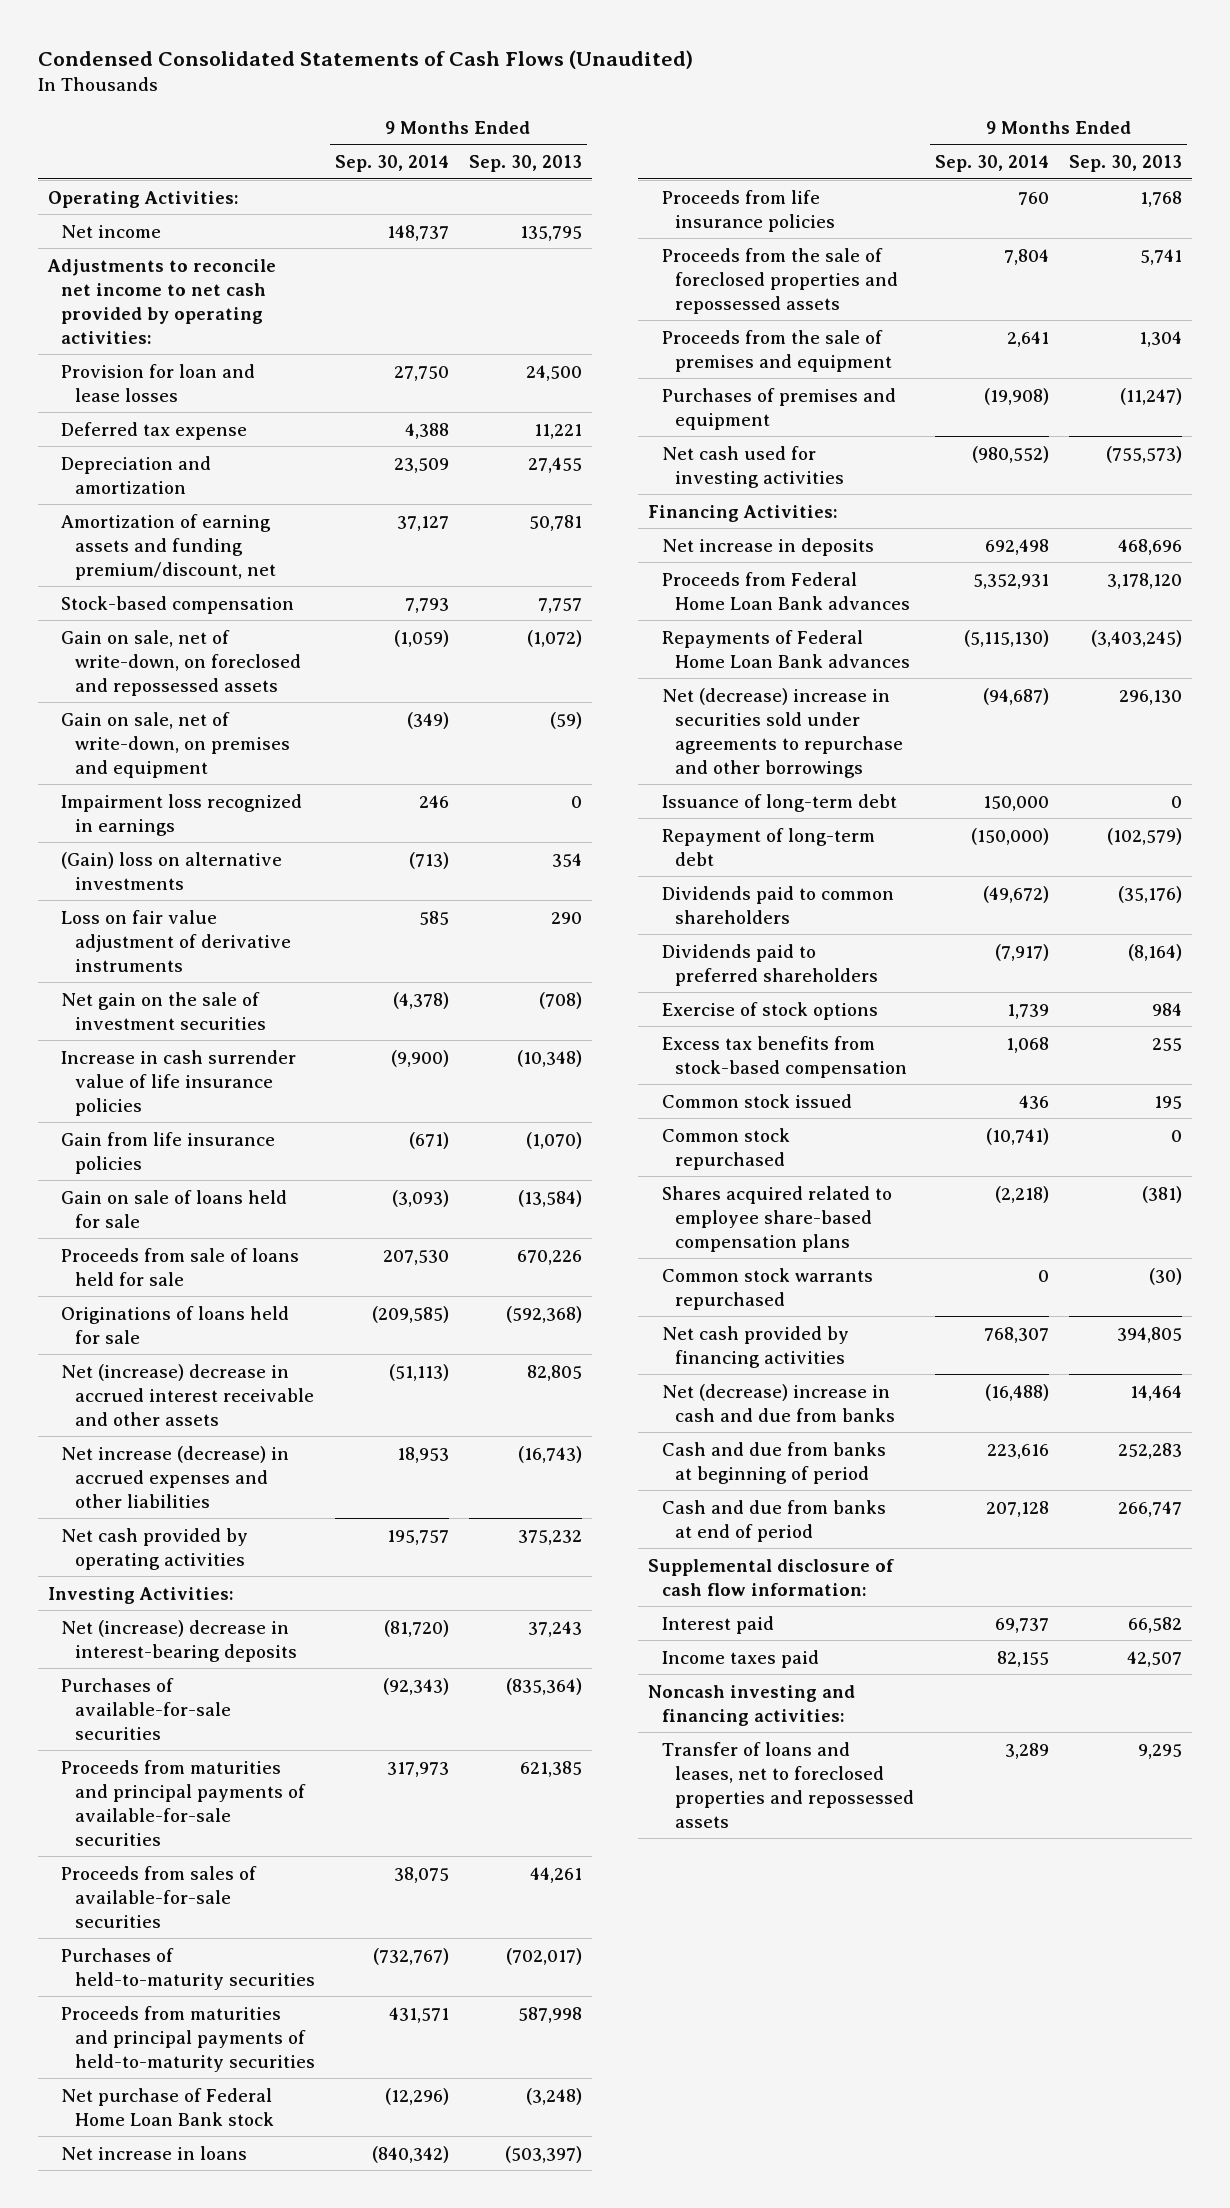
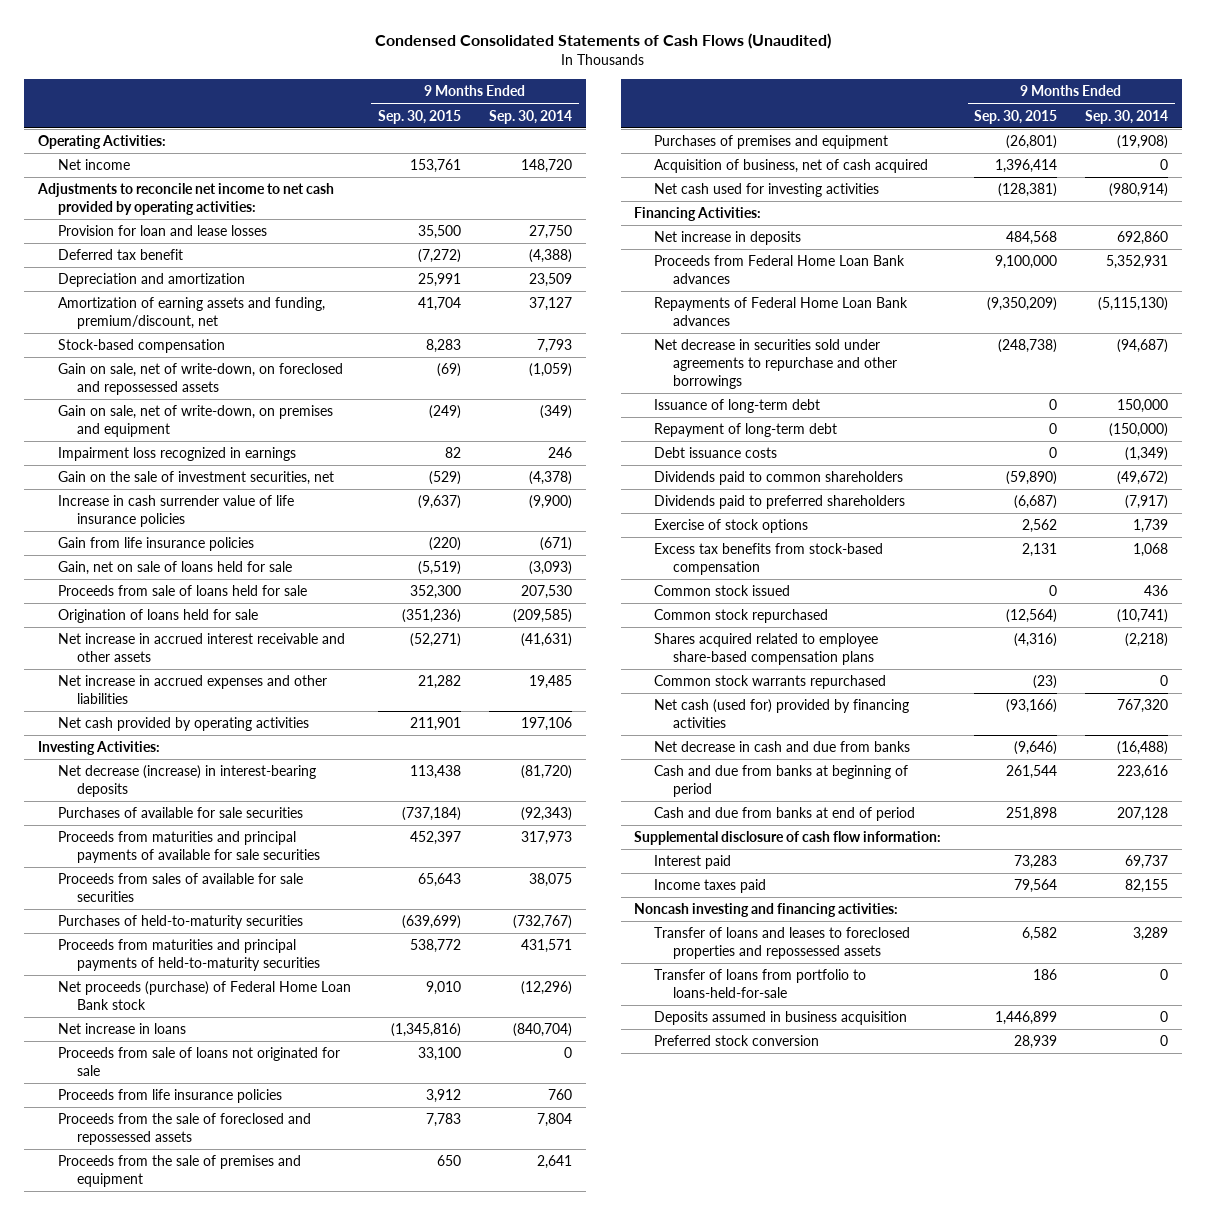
- | 9 Months Ended Sep. 30, 2014 | 9 Months Ended Sep. 30, 2013
+ | 9 Months Ended Sep. 30, 2015 | 9 Months Ended Sep. 30, 2014
- Net income | 148,737 | 135,795
+ Net income | 153,761 | 148,720
- Deferred tax expense | 4,388 | 11,221
+ Deferred tax benefit | (7,272) | (4,388)
- Amortization of earning assets and funding premium/discount, net | 37,127 | 50,781
+ Amortization of earning assets and funding, premium/discount, net | 41,704 | 37,127
- (Gain) loss on alternative investments | (713) | 354
- Loss on fair value adjustment of derivative instruments | 585 | 290
- Net gain on the sale of investment securities | (4,378) | (708)
+ Gain on the sale of investment securities, net | (529) | (4,378)
- Gain on sale of loans held for sale | (3,093) | (13,584)
+ Gain, net on sale of loans held for sale | (5,519) | (3,093)
- Originations of loans held for sale | (209,585) | (592,368)
- Net (increase) decrease in accrued interest receivable and other assets | (51,113) | 82,805
- Net increase (decrease) in accrued expenses and other liabilities | 18,953 | (16,743)
- Net cash provided by operating activities | 195,757 | 375,232
+ Origination of loans held for sale | (351,236) | (209,585)
+ Net increase in accrued interest receivable and other assets | (52,271) | (41,631)
+ Net increase in accrued expenses and other liabilities | 21,282 | 19,485
+ Net cash provided by operating activities | 211,901 | 197,106
- Net (increase) decrease in interest-bearing deposits | (81,720) | 37,243
- Purchases of available-for-sale securities | (92,343) | (835,364)
- Proceeds from maturities and principal payments of available-for-sale securities | 317,973 | 621,385
- Proceeds from sales of available-for-sale securities | 38,075 | 44,261
+ Net decrease (increase) in interest-bearing deposits | 113,438 | (81,720)
+ Purchases of available for sale securities | (737,184) | (92,343)
+ Proceeds from maturities and principal payments of available for sale securities | 452,397 | 317,973
+ Proceeds from sales of available for sale securities | 65,643 | 38,075
- Net purchase of Federal Home Loan Bank stock | (12,296) | (3,248)
- Net increase in loans | (840,342) | (503,397)
+ Net proceeds (purchase) of Federal Home Loan Bank stock | 9,010 | (12,296)
+ Net increase in loans | (1,345,816) | (840,704)
+ Proceeds from sale of loans not originated for sale | 33,100 | 0
- Proceeds from the sale of foreclosed properties and repossessed assets | 7,804 | 5,741
+ Proceeds from the sale of foreclosed and repossessed assets | 7,783 | 7,804
- Net cash used for investing activities | (980,552) | (755,573)
+ Acquisition of business, net of cash acquired | 1,396,414 | 0
+ Net cash used for investing activities | (128,381) | (980,914)
- Net increase in deposits | 692,498 | 468,696
+ Net increase in deposits | 484,568 | 692,860
- Net (decrease) increase in securities sold under agreements to repurchase and other borrowings | (94,687) | 296,130
+ Net decrease in securities sold under agreements to repurchase and other borrowings | (248,738) | (94,687)
+ Debt issuance costs | 0 | (1,349)
- Net cash provided by financing activities | 768,307 | 394,805
- Net (decrease) increase in cash and due from banks | (16,488) | 14,464
+ Net cash (used for) provided by financing activities | (93,166) | 767,320
+ Net decrease in cash and due from banks | (9,646) | (16,488)
- Transfer of loans and leases, net to foreclosed properties and repossessed assets | 3,289 | 9,295
+ Transfer of loans and leases to foreclosed properties and repossessed assets | 6,582 | 3,289
+ Transfer of loans from portfolio to loans-held-for-sale | 186 | 0
+ Deposits assumed in business acquisition | 1,446,899 | 0
+ Preferred stock conversion | 28,939 | 0

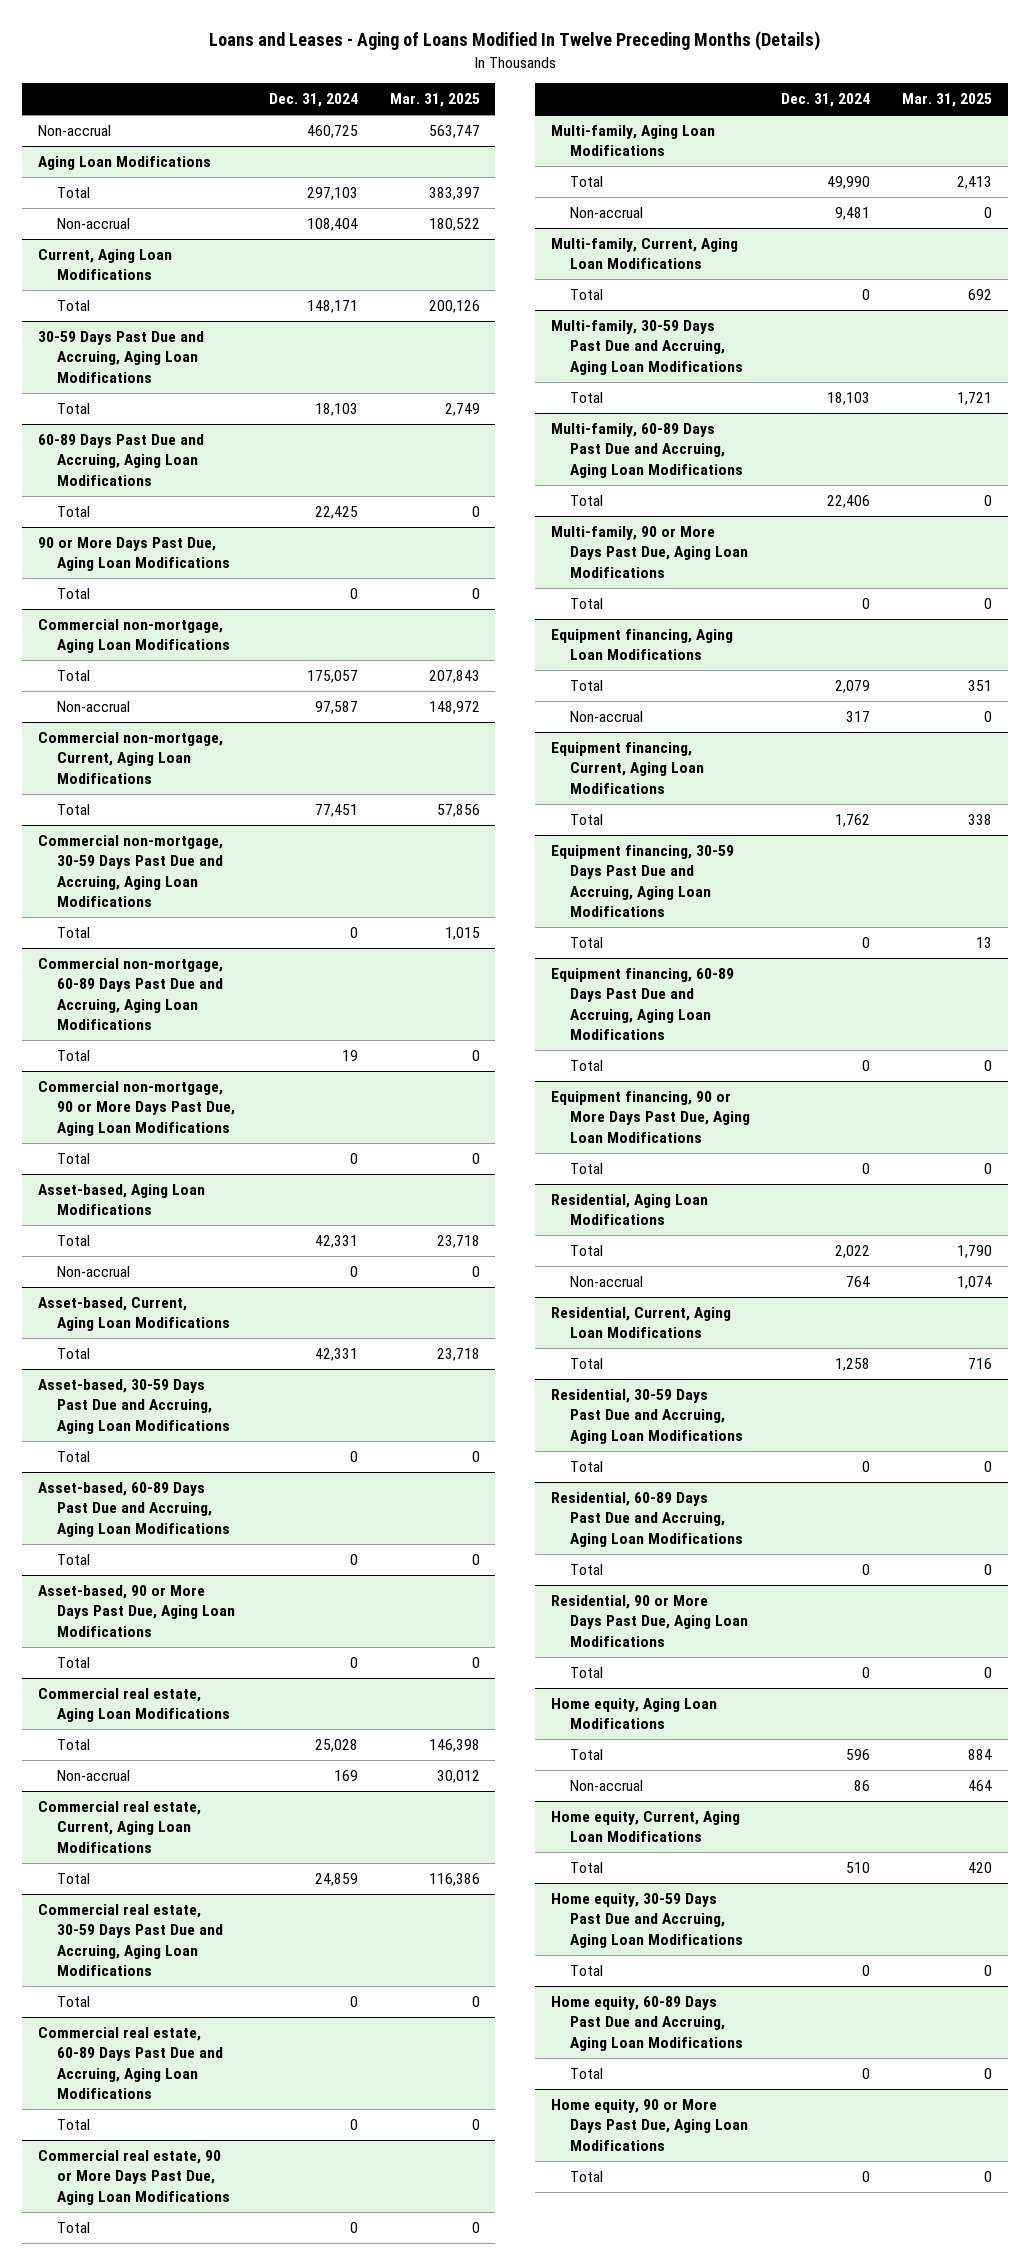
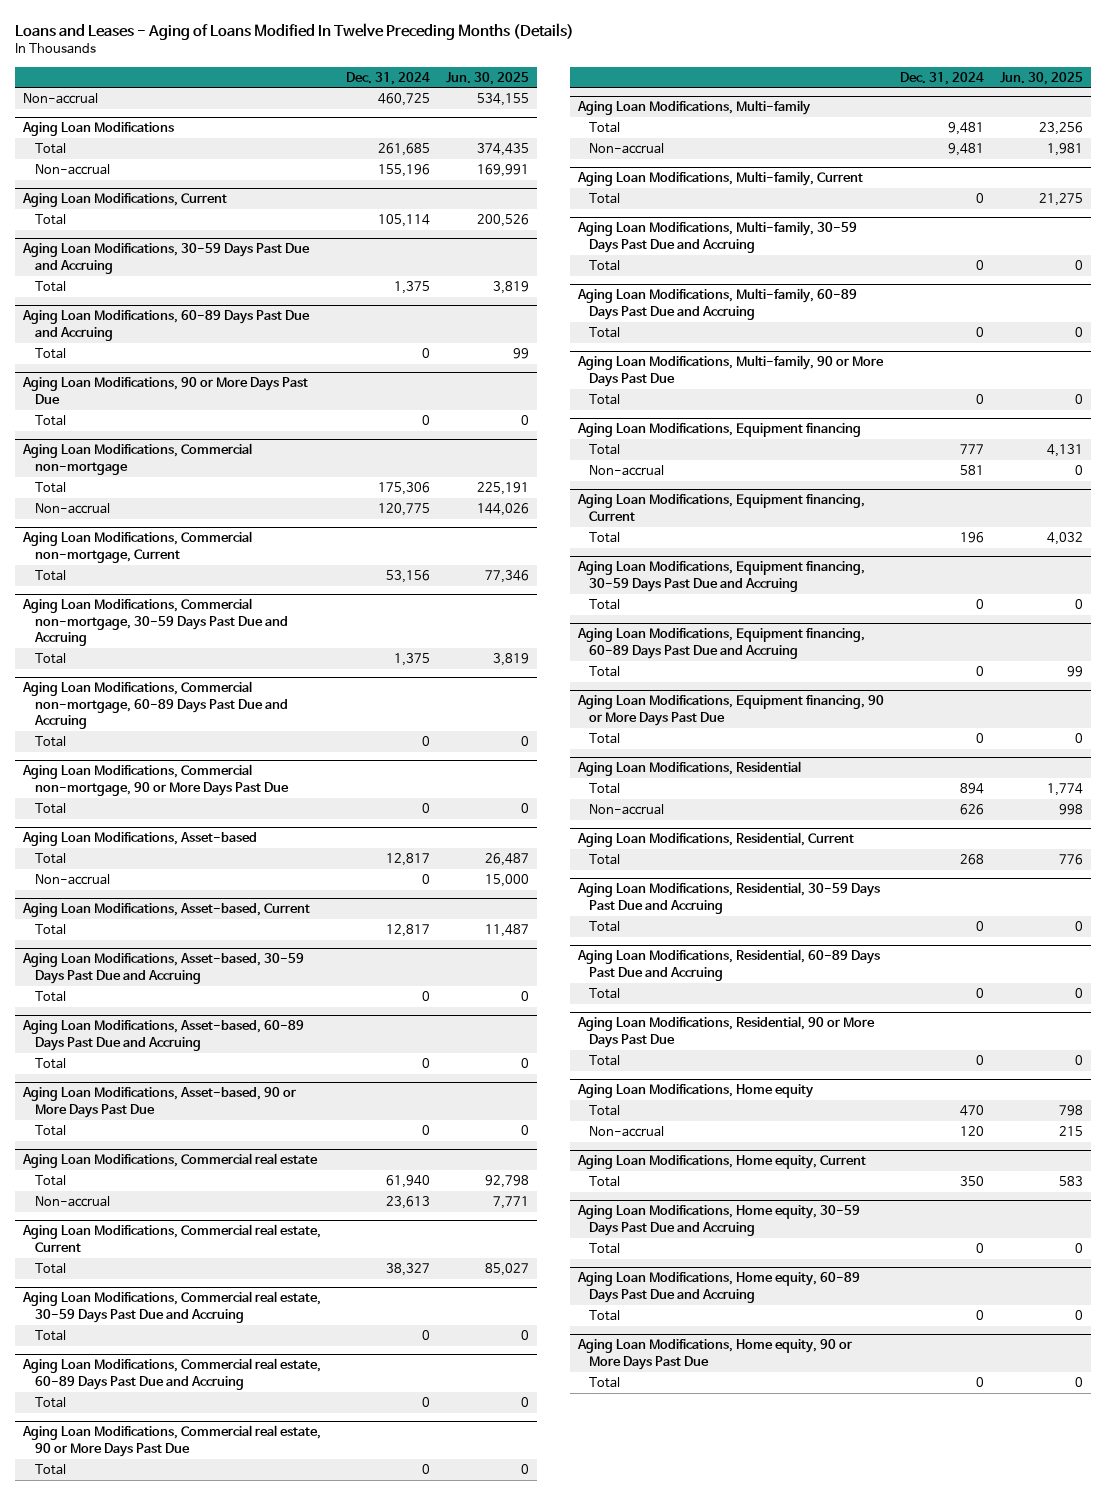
- | Dec. 31, 2024 | Mar. 31, 2025
+ | Dec. 31, 2024 | Jun. 30, 2025
@ Aging Loan Modifications
- Total | 297,103 | 383,397
- Non-accrual | 108,404 | 180,522
- Current, Aging Loan Modifications
- Total | 148,171 | 200,126
- 30-59 Days Past Due and Accruing, Aging Loan Modifications
- Total | 18,103 | 2,749
- 60-89 Days Past Due and Accruing, Aging Loan Modifications
- Total | 22,425 | 0
- 90 or More Days Past Due, Aging Loan Modifications
@ Aging Loan Modifications
+ Total | 261,685 | 374,435
+ Non-accrual | 155,196 | 169,991
+ Aging Loan Modifications, Current
+ Total | 105,114 | 200,526
+ Aging Loan Modifications, 30-59 Days Past Due and Accruing
+ Total | 1,375 | 3,819
+ Aging Loan Modifications, 60-89 Days Past Due and Accruing
- Commercial non-mortgage, Aging Loan Modifications
- Total | 175,057 | 207,843
- Non-accrual | 97,587 | 148,972
- Commercial non-mortgage, Current, Aging Loan Modifications
- Total | 77,451 | 57,856
- Commercial non-mortgage, 30-59 Days Past Due and Accruing, Aging Loan Modifications
+ Aging Loan Modifications, 90 or More Days Past Due
- Commercial non-mortgage, 60-89 Days Past Due and Accruing, Aging Loan Modifications
- Total | 19 | 0
- Commercial non-mortgage, 90 or More Days Past Due, Aging Loan Modifications
+ Aging Loan Modifications, Commercial non-mortgage
+ Total | 175,306 | 225,191
+ Non-accrual | 120,775 | 144,026
+ Aging Loan Modifications, Commercial non-mortgage, Current
+ Total | 53,156 | 77,346
+ Aging Loan Modifications, Commercial non-mortgage, 30-59 Days Past Due and Accruing
+ Total | 1,375 | 3,819
+ Aging Loan Modifications, Commercial non-mortgage, 60-89 Days Past Due and Accruing
- Asset-based, Aging Loan Modifications
- Total | 42,331 | 23,718
+ Aging Loan Modifications, Commercial non-mortgage, 90 or More Days Past Due
+ Total | 0 | 0
+ Aging Loan Modifications, Asset-based
+ Total | 12,817 | 26,487
- Asset-based, Current, Aging Loan Modifications
- Total | 42,331 | 23,718
- Asset-based, 30-59 Days Past Due and Accruing, Aging Loan Modifications
+ Aging Loan Modifications, Asset-based, Current
+ Total | 12,817 | 11,487
+ Aging Loan Modifications, Asset-based, 30-59 Days Past Due and Accruing
- Asset-based, 60-89 Days Past Due and Accruing, Aging Loan Modifications
+ Aging Loan Modifications, Asset-based, 60-89 Days Past Due and Accruing
- Asset-based, 90 or More Days Past Due, Aging Loan Modifications
+ Aging Loan Modifications, Asset-based, 90 or More Days Past Due
- Commercial real estate, Aging Loan Modifications
- Total | 25,028 | 146,398
- Non-accrual | 169 | 30,012
- Commercial real estate, Current, Aging Loan Modifications
- Total | 24,859 | 116,386
- Commercial real estate, 30-59 Days Past Due and Accruing, Aging Loan Modifications
+ Aging Loan Modifications, Commercial real estate
+ Total | 61,940 | 92,798
+ Non-accrual | 23,613 | 7,771
+ Aging Loan Modifications, Commercial real estate, Current
+ Total | 38,327 | 85,027
+ Aging Loan Modifications, Commercial real estate, 30-59 Days Past Due and Accruing
- Commercial real estate, 60-89 Days Past Due and Accruing, Aging Loan Modifications
+ Aging Loan Modifications, Commercial real estate, 60-89 Days Past Due and Accruing
- Commercial real estate, 90 or More Days Past Due, Aging Loan Modifications
+ Aging Loan Modifications, Commercial real estate, 90 or More Days Past Due
- Multi-family, Aging Loan Modifications
- Total | 49,990 | 2,413
+ Aging Loan Modifications, Multi-family
+ Total | 9,481 | 23,256
- Multi-family, Current, Aging Loan Modifications
+ Aging Loan Modifications, Multi-family, Current
- Multi-family, 30-59 Days Past Due and Accruing, Aging Loan Modifications
- Total | 18,103 | 1,721
- Multi-family, 60-89 Days Past Due and Accruing, Aging Loan Modifications
- Total | 22,406 | 0
- Multi-family, 90 or More Days Past Due, Aging Loan Modifications
+ Aging Loan Modifications, Multi-family, 30-59 Days Past Due and Accruing
- Equipment financing, Aging Loan Modifications
- Total | 2,079 | 351
- Non-accrual | 317 | 0
- Equipment financing, Current, Aging Loan Modifications
- Total | 1,762 | 338
- Equipment financing, 30-59 Days Past Due and Accruing, Aging Loan Modifications
+ Aging Loan Modifications, Multi-family, 60-89 Days Past Due and Accruing
- Equipment financing, 60-89 Days Past Due and Accruing, Aging Loan Modifications
+ Aging Loan Modifications, Multi-family, 90 or More Days Past Due
- Equipment financing, 90 or More Days Past Due, Aging Loan Modifications
+ Aging Loan Modifications, Equipment financing
+ Total | 777 | 4,131
+ Non-accrual | 581 | 0
+ Aging Loan Modifications, Equipment financing, Current
+ Total | 196 | 4,032
+ Aging Loan Modifications, Equipment financing, 30-59 Days Past Due and Accruing
- Residential, Aging Loan Modifications
- Total | 2,022 | 1,790
- Non-accrual | 764 | 1,074
- Residential, Current, Aging Loan Modifications
- Total | 1,258 | 716
- Residential, 30-59 Days Past Due and Accruing, Aging Loan Modifications
+ Aging Loan Modifications, Equipment financing, 60-89 Days Past Due and Accruing
- Residential, 60-89 Days Past Due and Accruing, Aging Loan Modifications
+ Aging Loan Modifications, Equipment financing, 90 or More Days Past Due
- Residential, 90 or More Days Past Due, Aging Loan Modifications
+ Aging Loan Modifications, Residential
+ Total | 894 | 1,774
+ Non-accrual | 626 | 998
+ Aging Loan Modifications, Residential, Current
+ Total | 268 | 776
+ Aging Loan Modifications, Residential, 30-59 Days Past Due and Accruing
- Home equity, Aging Loan Modifications
- Total | 596 | 884
- Non-accrual | 86 | 464
- Home equity, Current, Aging Loan Modifications
- Total | 510 | 420
- Home equity, 30-59 Days Past Due and Accruing, Aging Loan Modifications
+ Aging Loan Modifications, Residential, 60-89 Days Past Due and Accruing
- Home equity, 60-89 Days Past Due and Accruing, Aging Loan Modifications
+ Aging Loan Modifications, Residential, 90 or More Days Past Due
- Home equity, 90 or More Days Past Due, Aging Loan Modifications
+ Aging Loan Modifications, Home equity
+ Total | 470 | 798
+ Non-accrual | 120 | 215
+ Aging Loan Modifications, Home equity, Current
+ Total | 350 | 583
+ Aging Loan Modifications, Home equity, 30-59 Days Past Due and Accruing
+ Aging Loan Modifications, Home equity, 60-89 Days Past Due and Accruing
+ Total | 0 | 0
+ Aging Loan Modifications, Home equity, 90 or More Days Past Due
+ Total | 0 | 0

